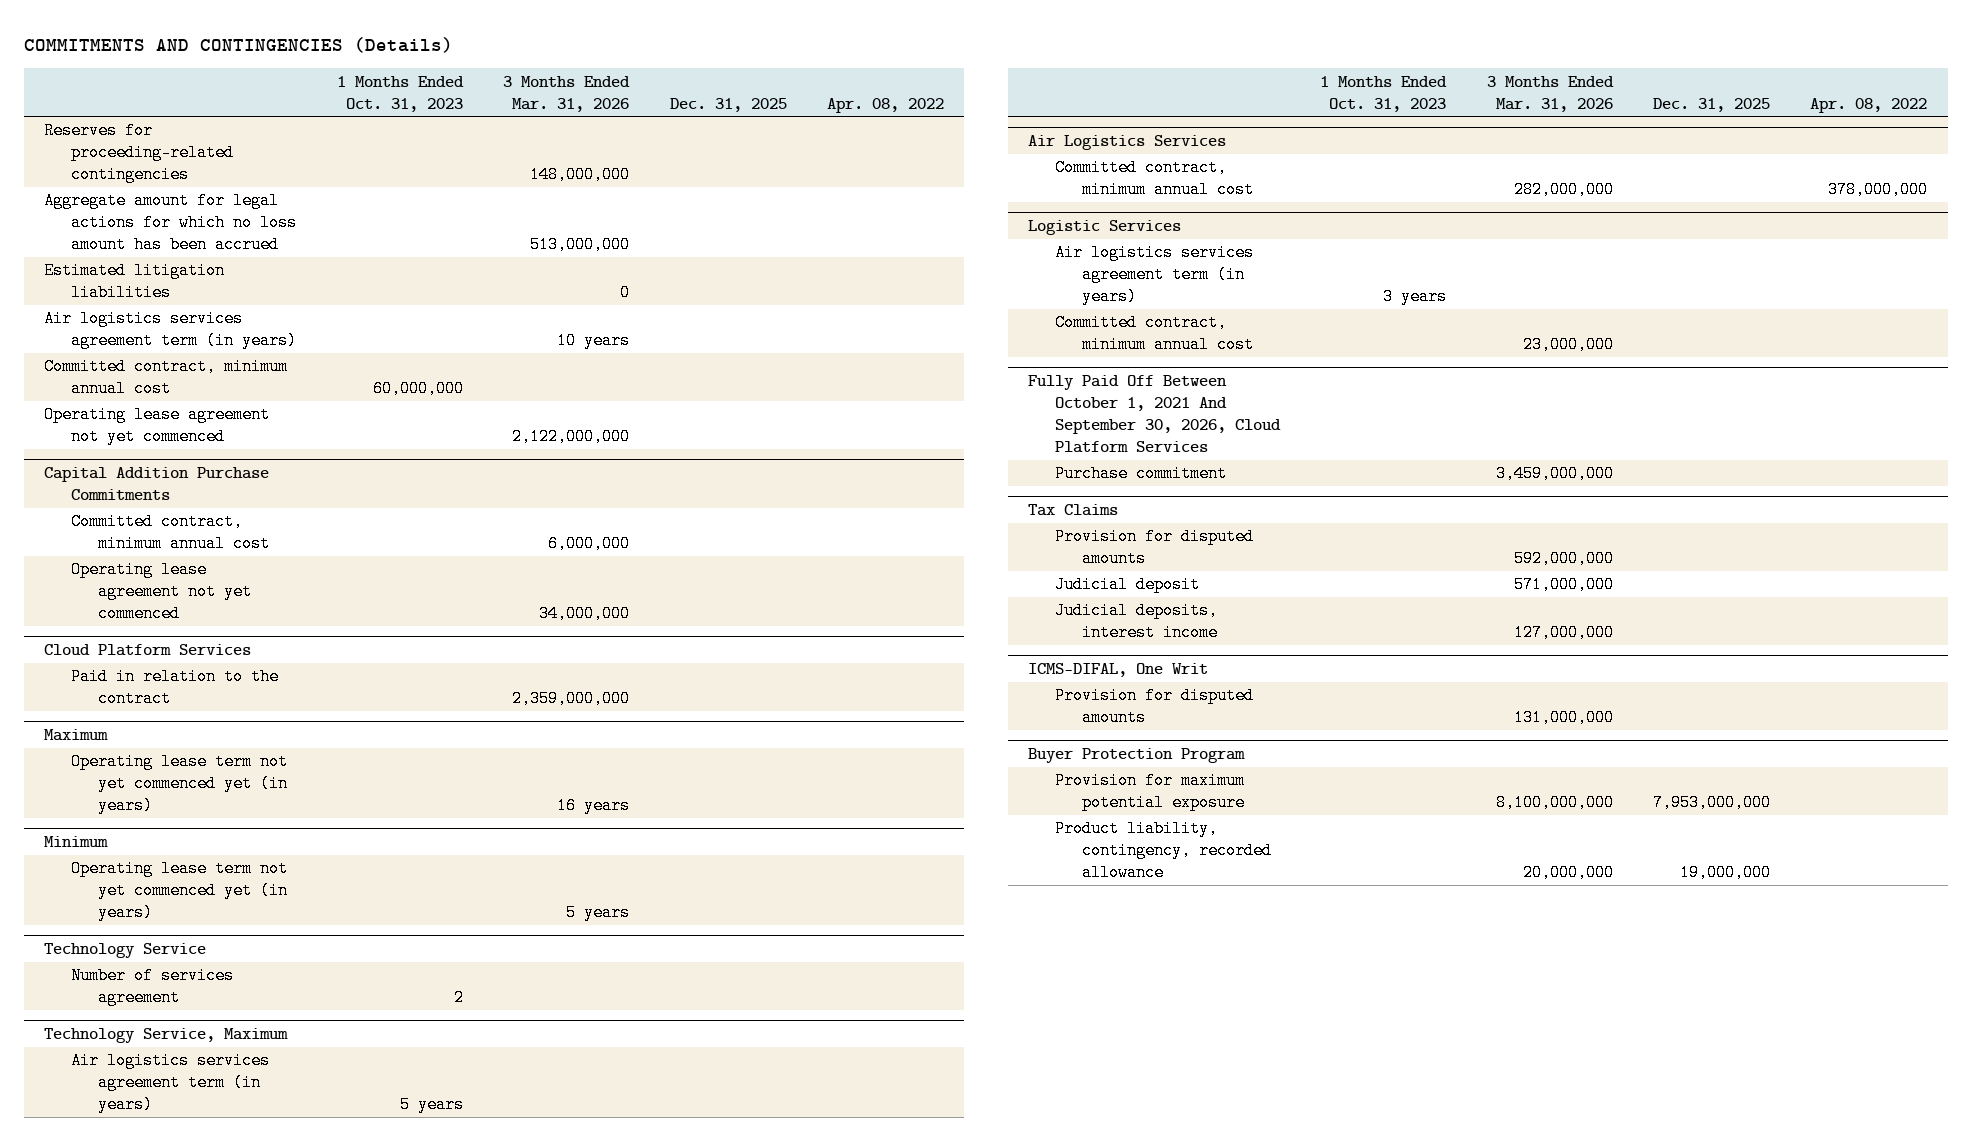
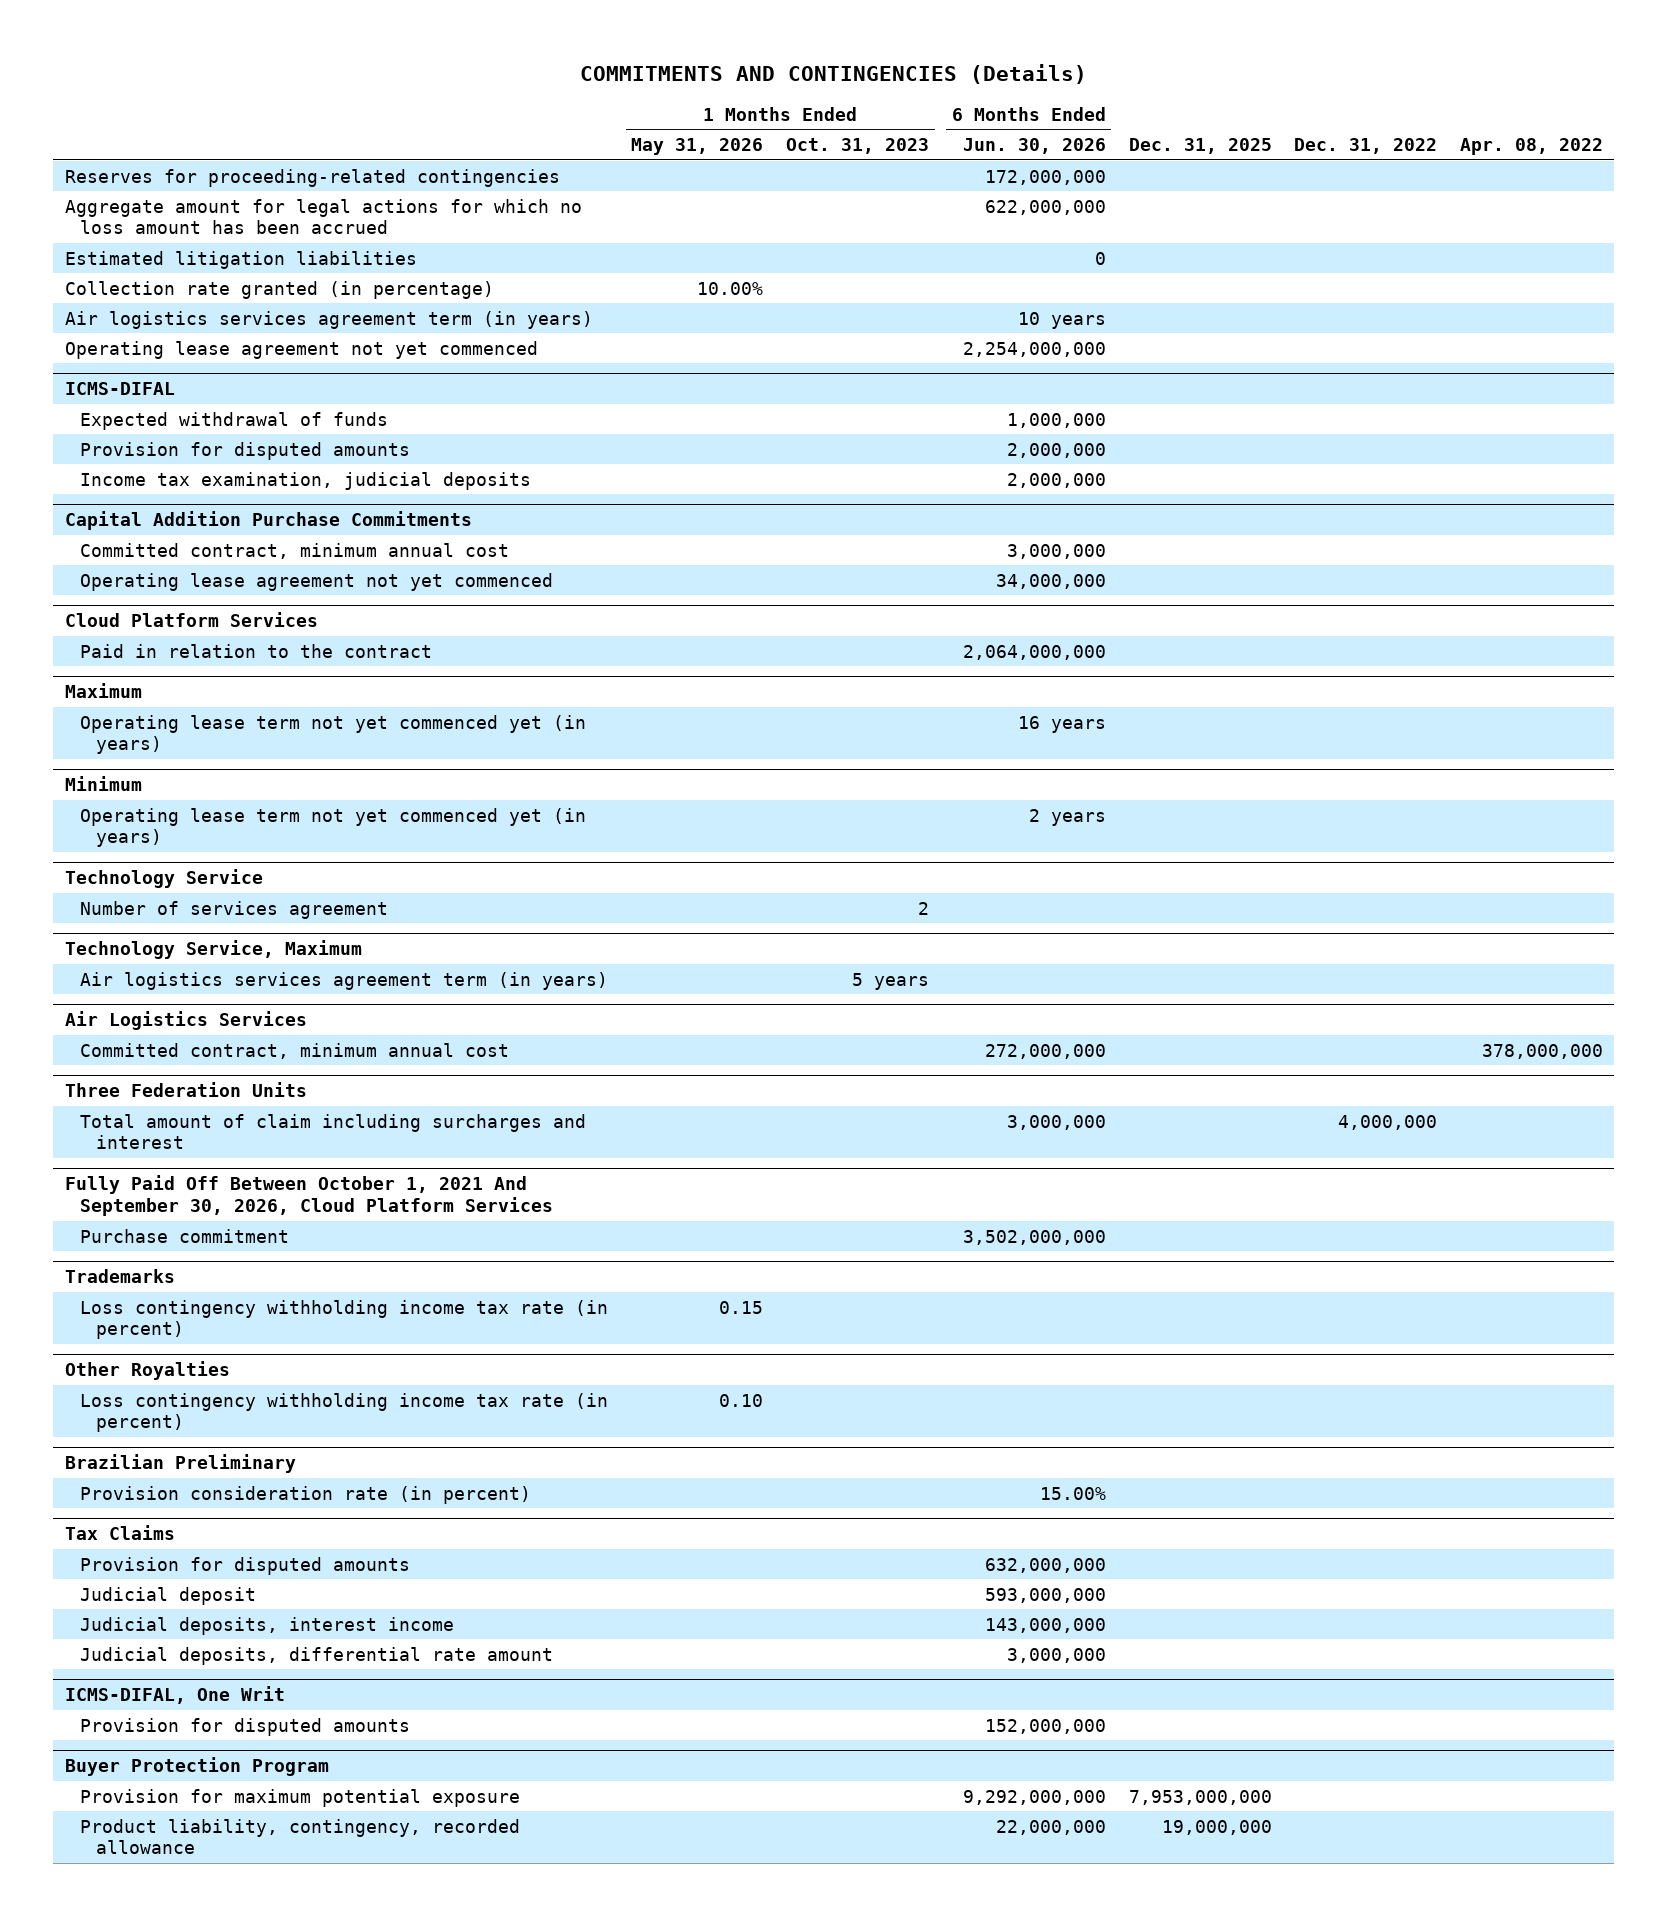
- | 1 Months Ended Oct. 31, 2023 | 3 Months Ended Mar. 31, 2026 | Dec. 31, 2025 | Apr. 08, 2022
+ | 1 Months Ended May 31, 2026 | 1 Months Ended Oct. 31, 2023 | 6 Months Ended Jun. 30, 2026 | Dec. 31, 2025 | Dec. 31, 2022 | Apr. 08, 2022
+ Collection rate granted (in percentage) | 10.00% | | | | |
- Committed contract, minimum annual cost | 60,000,000 | | |
+ ICMS-DIFAL
+ Expected withdrawal of funds | | | 1,000,000 | | |
+ Provision for disputed amounts | | | 2,000,000 | | |
+ Income tax examination, judicial deposits | | | 2,000,000 | | |
- Logistic Services
- Air logistics services agreement term (in years) | 3 years | | |
- Committed contract, minimum annual cost | | 23,000,000 | |
+ Three Federation Units
+ Total amount of claim including surcharges and interest | | | 3,000,000 | | 4,000,000 |
+ Trademarks
+ Loss contingency withholding income tax rate (in percent) | 0.15 | | | | |
+ Other Royalties
+ Loss contingency withholding income tax rate (in percent) | 0.10 | | | | |
+ Brazilian Preliminary
+ Provision consideration rate (in percent) | | | 15.00% | | |
@ Tax Claims
+ Judicial deposits, differential rate amount | | | 3,000,000 | | |

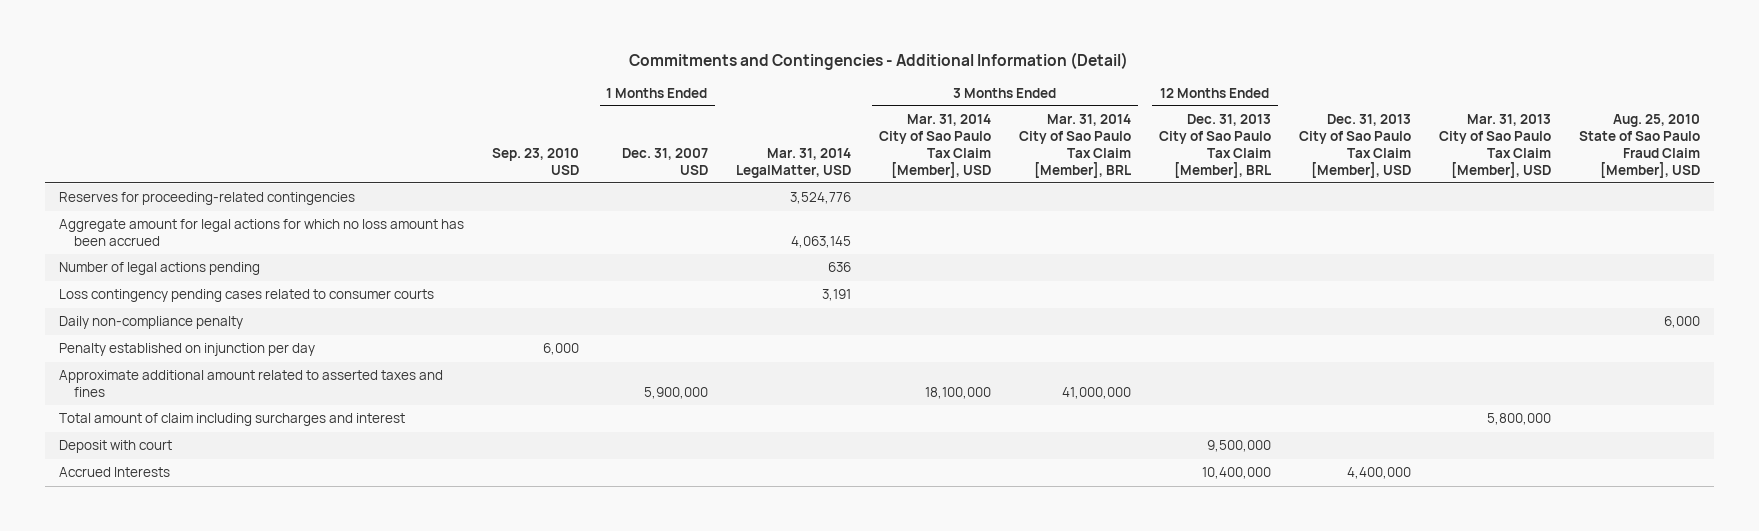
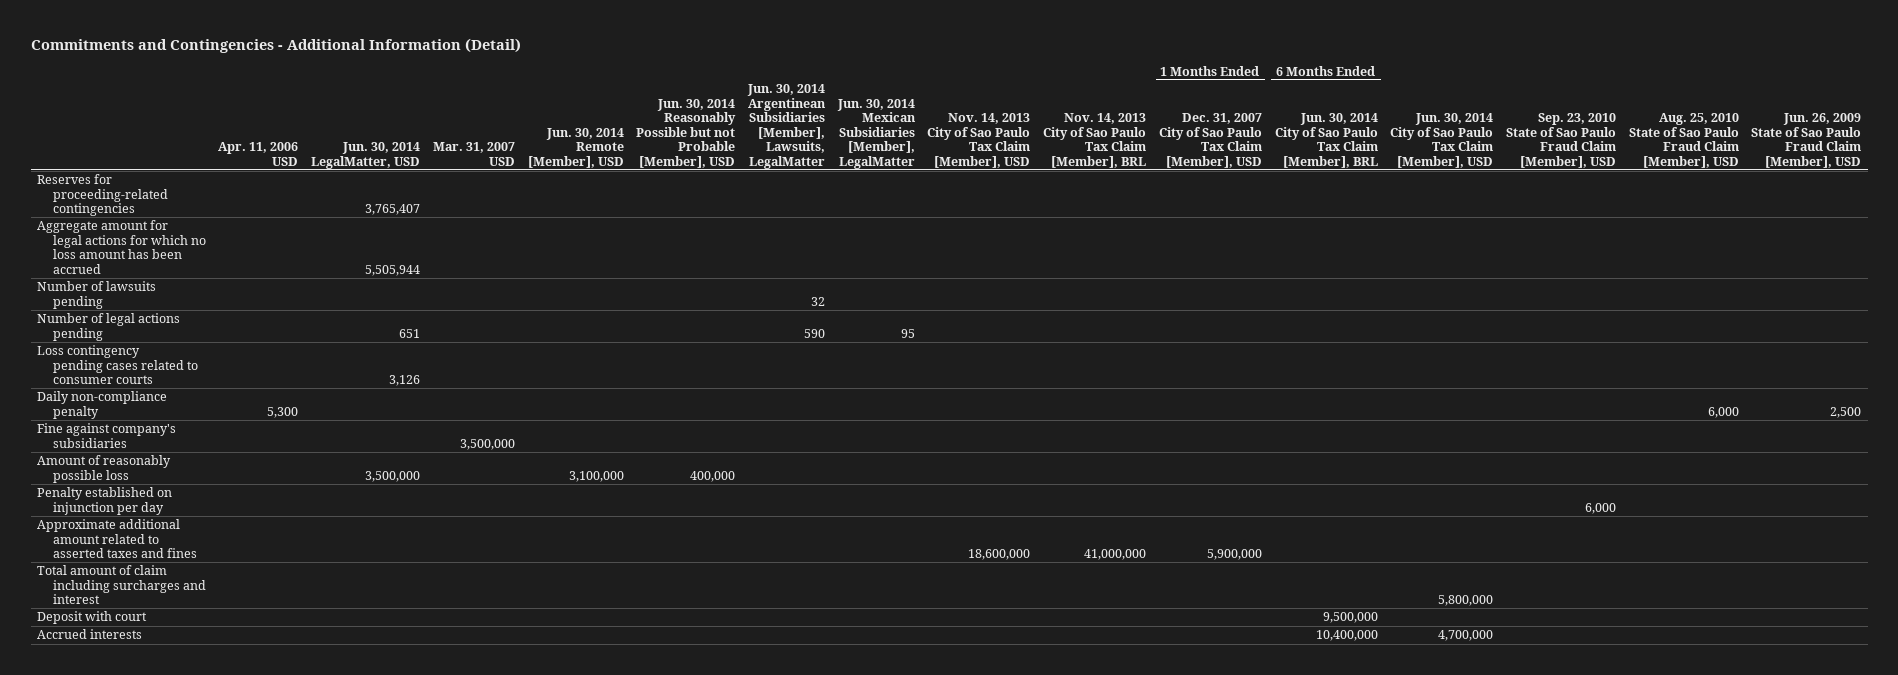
- | Sep. 23, 2010 USD | 1 Months Ended Dec. 31, 2007 USD | Mar. 31, 2014 LegalMatter, USD | 3 Months Ended Mar. 31, 2014 City of Sao Paulo Tax Claim [Member], USD | 3 Months Ended Mar. 31, 2014 City of Sao Paulo Tax Claim [Member], BRL | 12 Months Ended Dec. 31, 2013 City of Sao Paulo Tax Claim [Member], BRL | Dec. 31, 2013 City of Sao Paulo Tax Claim [Member], USD | Mar. 31, 2013 City of Sao Paulo Tax Claim [Member], USD | Aug. 25, 2010 State of Sao Paulo Fraud Claim [Member], USD
+ | Apr. 11, 2006 USD | Jun. 30, 2014 LegalMatter, USD | Mar. 31, 2007 USD | Jun. 30, 2014 Remote [Member], USD | Jun. 30, 2014 Reasonably Possible but not Probable [Member], USD | Jun. 30, 2014 Argentinean Subsidiaries [Member], Lawsuits, LegalMatter | Jun. 30, 2014 Mexican Subsidiaries [Member], LegalMatter | Nov. 14, 2013 City of Sao Paulo Tax Claim [Member], USD | Nov. 14, 2013 City of Sao Paulo Tax Claim [Member], BRL | 1 Months Ended Dec. 31, 2007 City of Sao Paulo Tax Claim [Member], USD | 6 Months Ended Jun. 30, 2014 City of Sao Paulo Tax Claim [Member], BRL | Jun. 30, 2014 City of Sao Paulo Tax Claim [Member], USD | Sep. 23, 2010 State of Sao Paulo Fraud Claim [Member], USD | Aug. 25, 2010 State of Sao Paulo Fraud Claim [Member], USD | Jun. 26, 2009 State of Sao Paulo Fraud Claim [Member], USD
+ Number of lawsuits pending | | | | | | 32 | | | | | | | | |
+ Fine against company's subsidiaries | | | 3,500,000 | | | | | | | | | | | |
+ Amount of reasonably possible loss | | 3,500,000 | | 3,100,000 | 400,000 | | | | | | | | | |
- Accrued Interests | | | | | | 10,400,000 | 4,400,000 | |
+ Accrued interests | | | | | | | | | | | 10,400,000 | 4,700,000 | | |

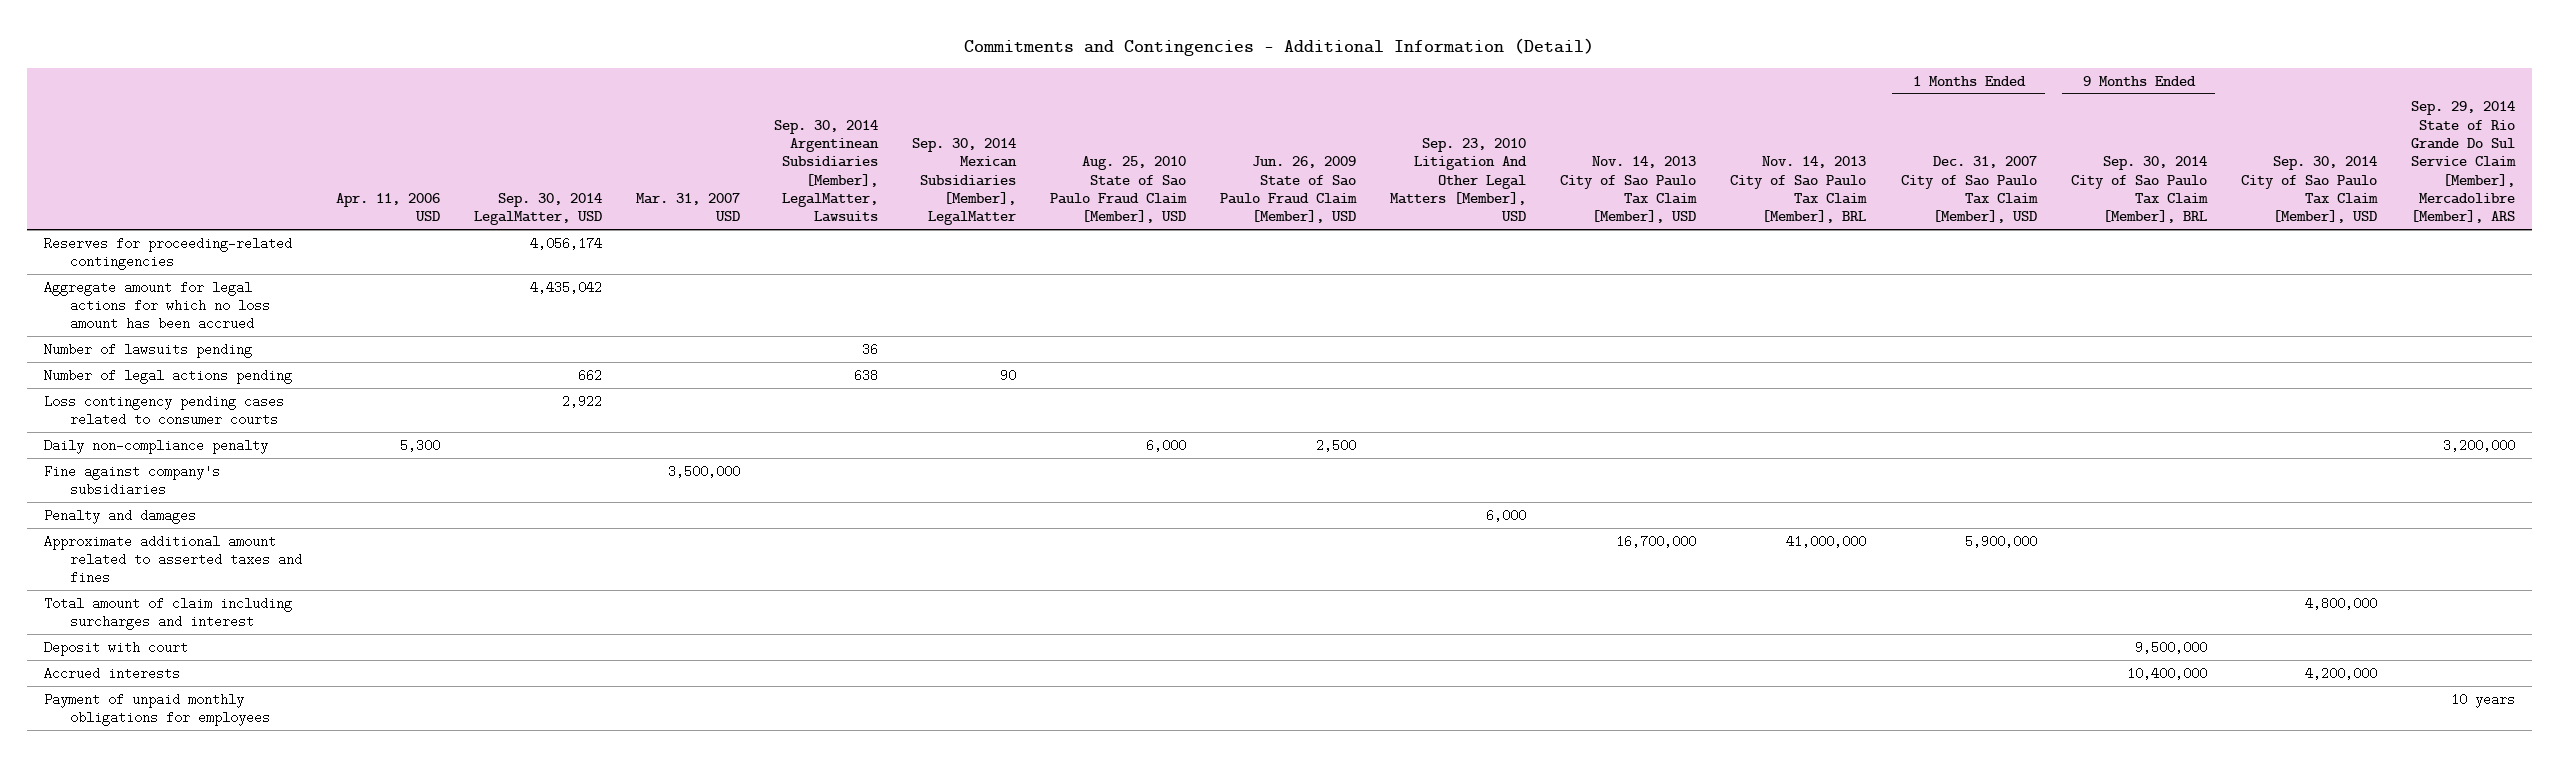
- | Apr. 11, 2006 USD | Jun. 30, 2014 LegalMatter, USD | Mar. 31, 2007 USD | Jun. 30, 2014 Remote [Member], USD | Jun. 30, 2014 Reasonably Possible but not Probable [Member], USD | Jun. 30, 2014 Argentinean Subsidiaries [Member], Lawsuits, LegalMatter | Jun. 30, 2014 Mexican Subsidiaries [Member], LegalMatter | Nov. 14, 2013 City of Sao Paulo Tax Claim [Member], USD | Nov. 14, 2013 City of Sao Paulo Tax Claim [Member], BRL | 1 Months Ended Dec. 31, 2007 City of Sao Paulo Tax Claim [Member], USD | 6 Months Ended Jun. 30, 2014 City of Sao Paulo Tax Claim [Member], BRL | Jun. 30, 2014 City of Sao Paulo Tax Claim [Member], USD | Sep. 23, 2010 State of Sao Paulo Fraud Claim [Member], USD | Aug. 25, 2010 State of Sao Paulo Fraud Claim [Member], USD | Jun. 26, 2009 State of Sao Paulo Fraud Claim [Member], USD
+ | Apr. 11, 2006 USD | Sep. 30, 2014 LegalMatter, USD | Mar. 31, 2007 USD | Sep. 30, 2014 Argentinean Subsidiaries [Member], LegalMatter, Lawsuits | Sep. 30, 2014 Mexican Subsidiaries [Member], LegalMatter | Aug. 25, 2010 State of Sao Paulo Fraud Claim [Member], USD | Jun. 26, 2009 State of Sao Paulo Fraud Claim [Member], USD | Sep. 23, 2010 Litigation And Other Legal Matters [Member], USD | Nov. 14, 2013 City of Sao Paulo Tax Claim [Member], USD | Nov. 14, 2013 City of Sao Paulo Tax Claim [Member], BRL | 1 Months Ended Dec. 31, 2007 City of Sao Paulo Tax Claim [Member], USD | 9 Months Ended Sep. 30, 2014 City of Sao Paulo Tax Claim [Member], BRL | Sep. 30, 2014 City of Sao Paulo Tax Claim [Member], USD | Sep. 29, 2014 State of Rio Grande Do Sul Service Claim [Member], Mercadolibre [Member], ARS
- Amount of reasonably possible loss | | 3,500,000 | | 3,100,000 | 400,000 | | | | | | | | | |
- Penalty established on injunction per day | | | | | | | | | | | | | 6,000 | |
- Approximate additional amount related to asserted taxes and fines | | | | | | | | 18,600,000 | 41,000,000 | 5,900,000 | | | | |
+ Penalty and damages | | | | | | | | 6,000 | | | | | |
+ Approximate additional amount related to asserted taxes and fines | | | | | | | | | 16,700,000 | 41,000,000 | 5,900,000 | | |
+ Payment of unpaid monthly obligations for employees | | | | | | | | | | | | | | 10 years

